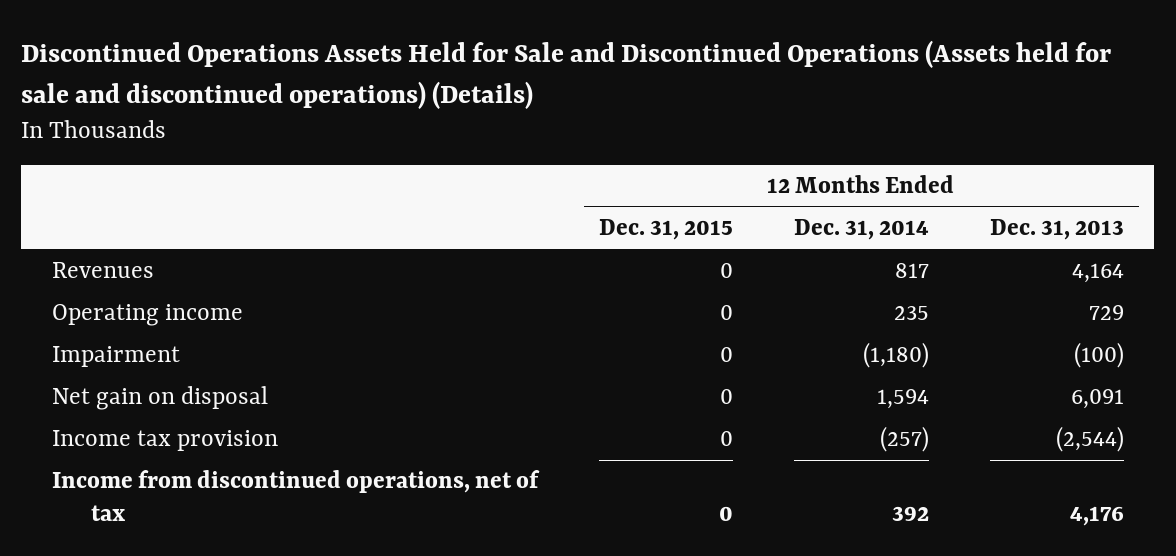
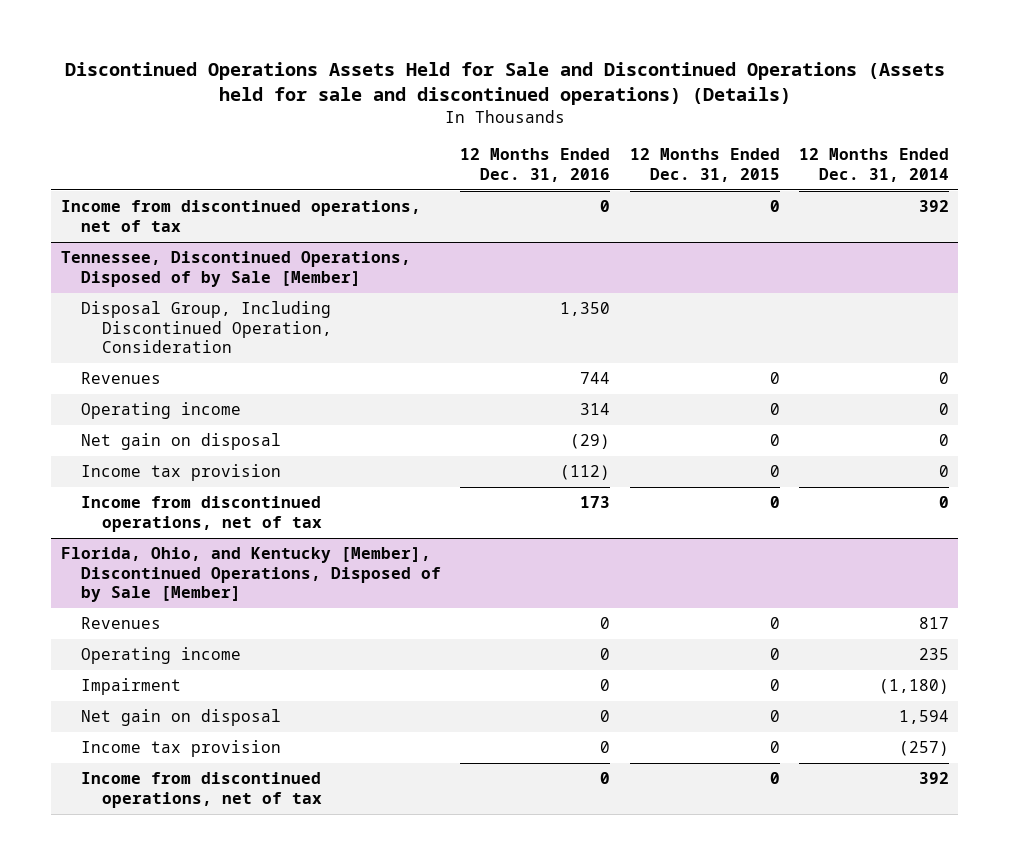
- | 12 Months Ended Dec. 31, 2015 | 12 Months Ended Dec. 31, 2014 | 12 Months Ended Dec. 31, 2013
+ | 12 Months Ended Dec. 31, 2016 | 12 Months Ended Dec. 31, 2015 | 12 Months Ended Dec. 31, 2014
+ Income from discontinued operations, net of tax | 0 | 0 | 392
+ Tennessee, Discontinued Operations, Disposed of by Sale [Member]
+ Disposal Group, Including Discontinued Operation, Consideration | 1,350 | |
+ Revenues | 744 | 0 | 0
+ Operating income | 314 | 0 | 0
+ Net gain on disposal | (29) | 0 | 0
+ Income tax provision | (112) | 0 | 0
+ Income from discontinued operations, net of tax | 173 | 0 | 0
+ Florida, Ohio, and Kentucky [Member], Discontinued Operations, Disposed of by Sale [Member]

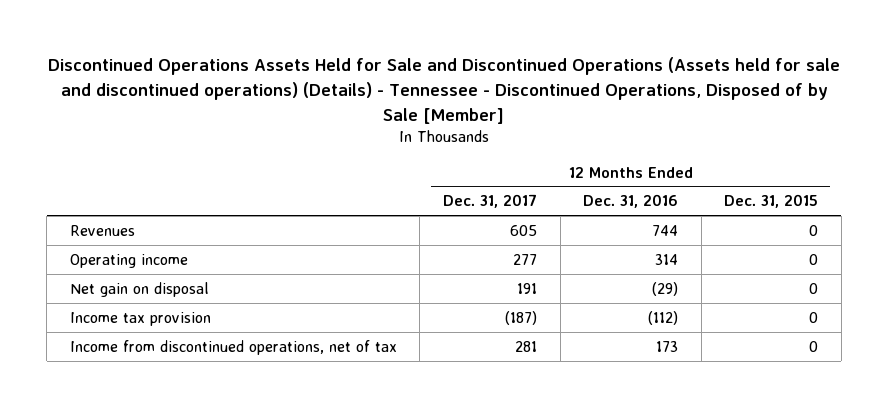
- Discontinued Operations Assets Held for Sale and Discontinued Operations (Assets held for sale and discontinued operations) (Details)
+ Discontinued Operations Assets Held for Sale and Discontinued Operations (Assets held for sale and discontinued operations) (Details) - Tennessee - Discontinued Operations, Disposed of by Sale [Member]
- | 12 Months Ended Dec. 31, 2016 | 12 Months Ended Dec. 31, 2015 | 12 Months Ended Dec. 31, 2014
+ | 12 Months Ended Dec. 31, 2017 | 12 Months Ended Dec. 31, 2016 | 12 Months Ended Dec. 31, 2015
- Income from discontinued operations, net of tax | 0 | 0 | 392
- Tennessee, Discontinued Operations, Disposed of by Sale [Member]
- Disposal Group, Including Discontinued Operation, Consideration | 1,350 | |
- Florida, Ohio, and Kentucky [Member], Discontinued Operations, Disposed of by Sale [Member]
- Revenues | 0 | 0 | 817
- Operating income | 0 | 0 | 235
- Impairment | 0 | 0 | (1,180)
- Net gain on disposal | 0 | 0 | 1,594
- Income tax provision | 0 | 0 | (257)
- Income from discontinued operations, net of tax | 0 | 0 | 392

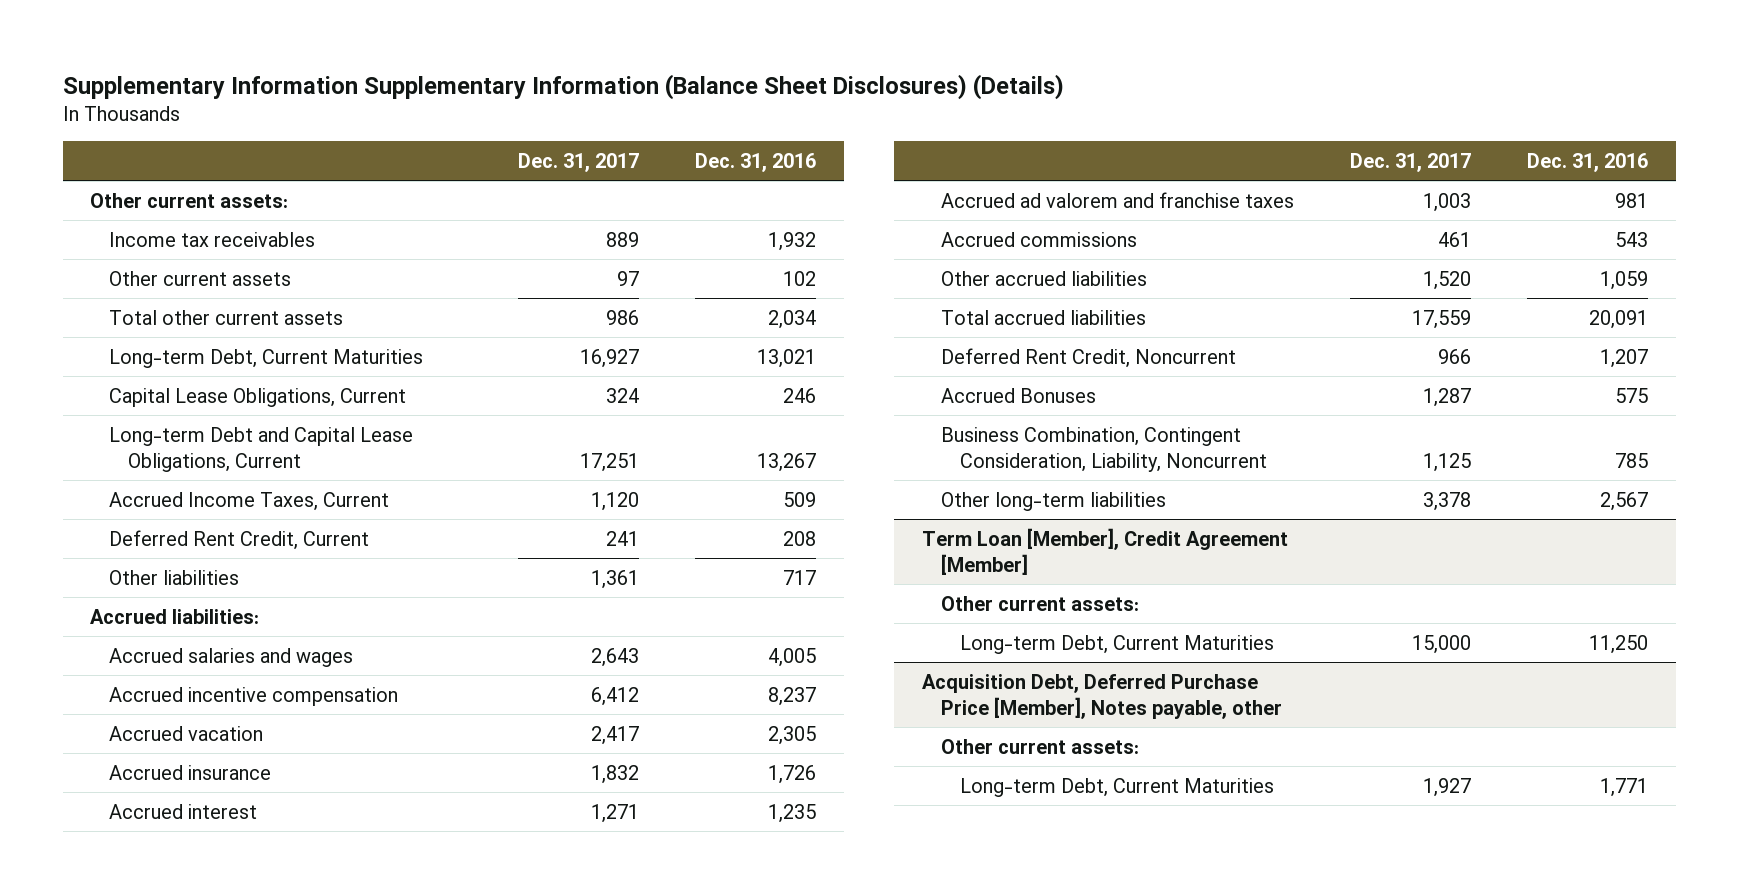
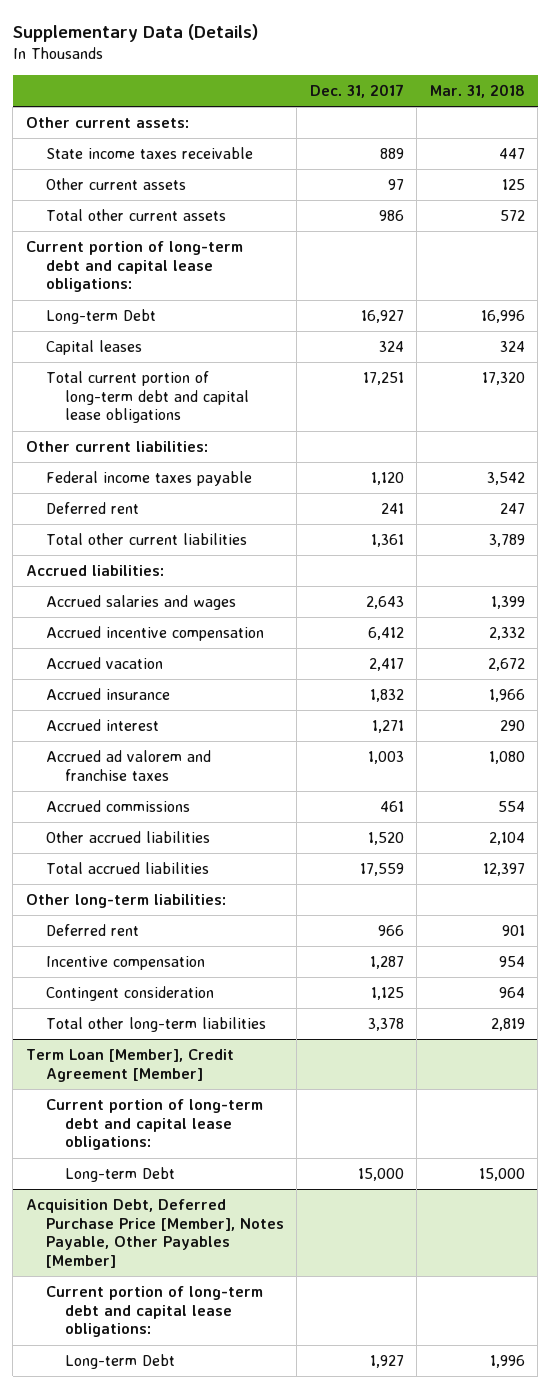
- Supplementary Information Supplementary Information (Balance Sheet Disclosures) (Details)
+ Supplementary Data (Details)
- | Dec. 31, 2017 | Dec. 31, 2016
+ | Dec. 31, 2017 | Mar. 31, 2018
- Income tax receivables | 889 | 1,932
+ State income taxes receivable | 889 | 447
- Long-term Debt, Current Maturities | 16,927 | 13,021
- Capital Lease Obligations, Current | 324 | 246
- Long-term Debt and Capital Lease Obligations, Current | 17,251 | 13,267
- Accrued Income Taxes, Current | 1,120 | 509
- Deferred Rent Credit, Current | 241 | 208
- Other liabilities | 1,361 | 717
+ Current portion of long-term debt and capital lease obligations:
+ Long-term Debt | 16,927 | 16,996
+ Capital leases | 324 | 324
+ Total current portion of long-term debt and capital lease obligations | 17,251 | 17,320
+ Other current liabilities:
+ Federal income taxes payable | 1,120 | 3,542
+ Deferred rent | 241 | 247
+ Total other current liabilities | 1,361 | 3,789
- Deferred Rent Credit, Noncurrent | 966 | 1,207
- Accrued Bonuses | 1,287 | 575
- Business Combination, Contingent Consideration, Liability, Noncurrent | 1,125 | 785
- Other long-term liabilities | 3,378 | 2,567
+ Other long-term liabilities:
+ Deferred rent | 966 | 901
+ Incentive compensation | 1,287 | 954
+ Contingent consideration | 1,125 | 964
+ Total other long-term liabilities | 3,378 | 2,819
@ Term Loan [Member], Credit Agreement [Member]
- Other current assets:
- Long-term Debt, Current Maturities | 15,000 | 11,250
- Acquisition Debt, Deferred Purchase Price [Member], Notes payable, other
- Other current assets:
- Long-term Debt, Current Maturities | 1,927 | 1,771
@ Term Loan [Member], Credit Agreement [Member]
+ Current portion of long-term debt and capital lease obligations:
+ Long-term Debt | 15,000 | 15,000
+ Acquisition Debt, Deferred Purchase Price [Member], Notes Payable, Other Payables [Member]
+ Current portion of long-term debt and capital lease obligations:
+ Long-term Debt | 1,927 | 1,996

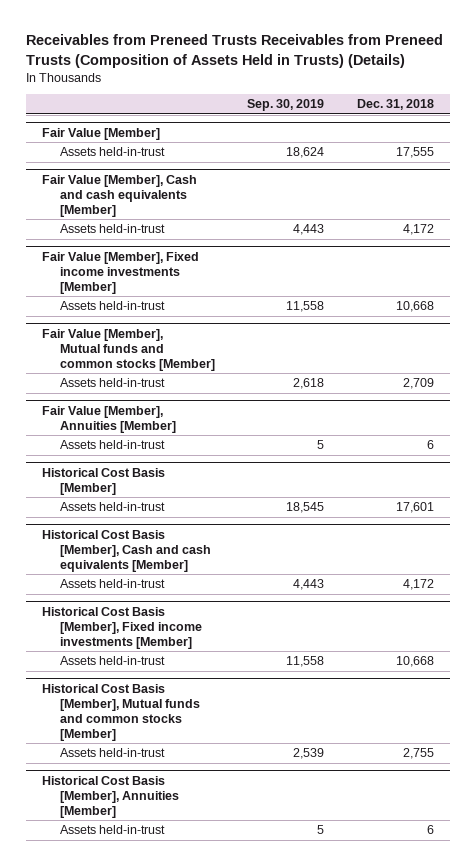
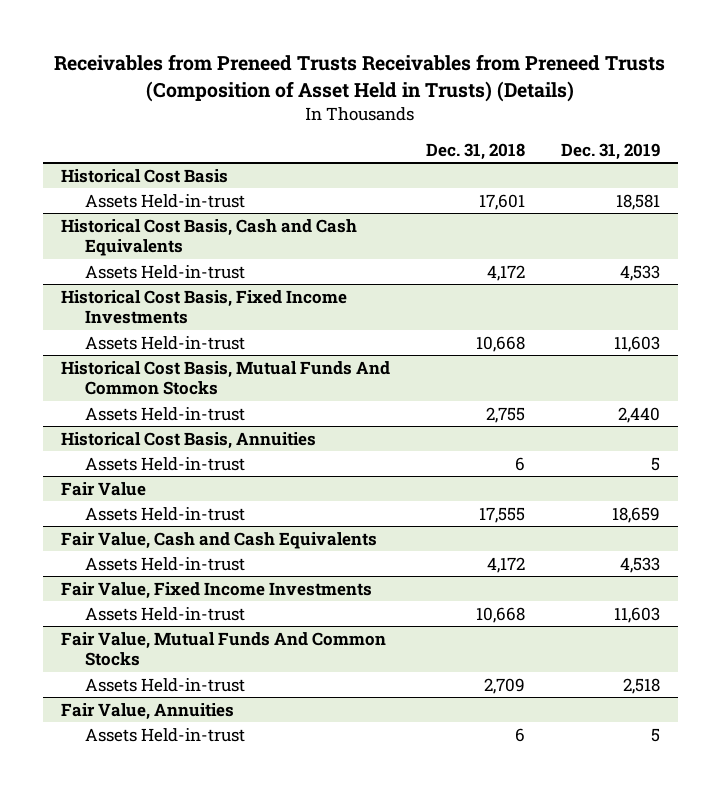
- Receivables from Preneed Trusts Receivables from Preneed Trusts (Composition of Assets Held in Trusts) (Details)
+ Receivables from Preneed Trusts Receivables from Preneed Trusts (Composition of Asset Held in Trusts) (Details)
- | Sep. 30, 2019 | Dec. 31, 2018
+ | Dec. 31, 2018 | Dec. 31, 2019
- Fair Value [Member]
- Assets held-in-trust | 18,624 | 17,555
- Fair Value [Member], Cash and cash equivalents [Member]
- Assets held-in-trust | 4,443 | 4,172
- Fair Value [Member], Fixed income investments [Member]
- Assets held-in-trust | 11,558 | 10,668
- Fair Value [Member], Mutual funds and common stocks [Member]
- Assets held-in-trust | 2,618 | 2,709
- Fair Value [Member], Annuities [Member]
- Assets held-in-trust | 5 | 6
- Historical Cost Basis [Member]
- Assets held-in-trust | 18,545 | 17,601
- Historical Cost Basis [Member], Cash and cash equivalents [Member]
- Assets held-in-trust | 4,443 | 4,172
- Historical Cost Basis [Member], Fixed income investments [Member]
- Assets held-in-trust | 11,558 | 10,668
- Historical Cost Basis [Member], Mutual funds and common stocks [Member]
- Assets held-in-trust | 2,539 | 2,755
- Historical Cost Basis [Member], Annuities [Member]
- Assets held-in-trust | 5 | 6
+ Historical Cost Basis
+ Assets Held-in-trust | 17,601 | 18,581
+ Historical Cost Basis, Cash and Cash Equivalents
+ Assets Held-in-trust | 4,172 | 4,533
+ Historical Cost Basis, Fixed Income Investments
+ Assets Held-in-trust | 10,668 | 11,603
+ Historical Cost Basis, Mutual Funds And Common Stocks
+ Assets Held-in-trust | 2,755 | 2,440
+ Historical Cost Basis, Annuities
+ Assets Held-in-trust | 6 | 5
+ Fair Value
+ Assets Held-in-trust | 17,555 | 18,659
+ Fair Value, Cash and Cash Equivalents
+ Assets Held-in-trust | 4,172 | 4,533
+ Fair Value, Fixed Income Investments
+ Assets Held-in-trust | 10,668 | 11,603
+ Fair Value, Mutual Funds And Common Stocks
+ Assets Held-in-trust | 2,709 | 2,518
+ Fair Value, Annuities
+ Assets Held-in-trust | 6 | 5

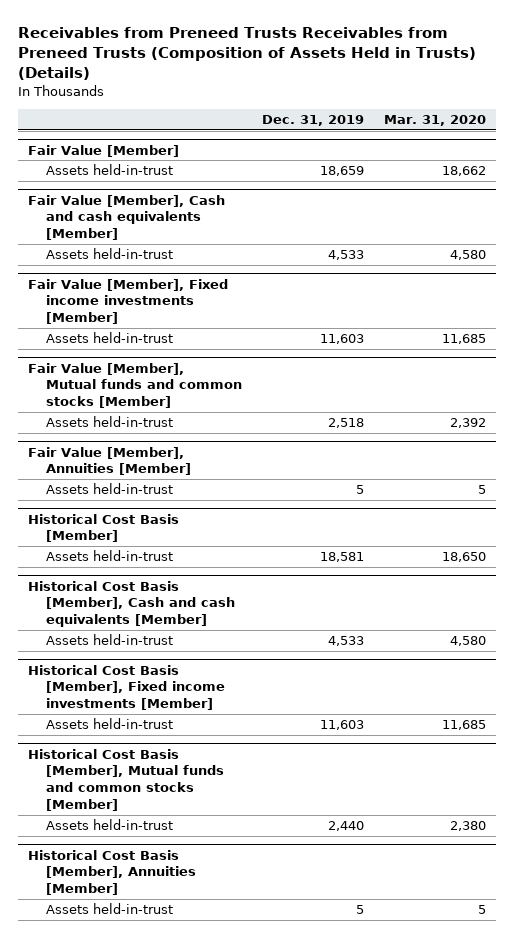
- Receivables from Preneed Trusts Receivables from Preneed Trusts (Composition of Asset Held in Trusts) (Details)
+ Receivables from Preneed Trusts Receivables from Preneed Trusts (Composition of Assets Held in Trusts) (Details)
- | Dec. 31, 2018 | Dec. 31, 2019
+ | Dec. 31, 2019 | Mar. 31, 2020
- Historical Cost Basis
- Assets Held-in-trust | 17,601 | 18,581
- Historical Cost Basis, Cash and Cash Equivalents
- Assets Held-in-trust | 4,172 | 4,533
- Historical Cost Basis, Fixed Income Investments
- Assets Held-in-trust | 10,668 | 11,603
- Historical Cost Basis, Mutual Funds And Common Stocks
- Assets Held-in-trust | 2,755 | 2,440
- Historical Cost Basis, Annuities
- Assets Held-in-trust | 6 | 5
- Fair Value
- Assets Held-in-trust | 17,555 | 18,659
- Fair Value, Cash and Cash Equivalents
- Assets Held-in-trust | 4,172 | 4,533
- Fair Value, Fixed Income Investments
- Assets Held-in-trust | 10,668 | 11,603
- Fair Value, Mutual Funds And Common Stocks
- Assets Held-in-trust | 2,709 | 2,518
- Fair Value, Annuities
- Assets Held-in-trust | 6 | 5
+ Fair Value [Member]
+ Assets held-in-trust | 18,659 | 18,662
+ Fair Value [Member], Cash and cash equivalents [Member]
+ Assets held-in-trust | 4,533 | 4,580
+ Fair Value [Member], Fixed income investments [Member]
+ Assets held-in-trust | 11,603 | 11,685
+ Fair Value [Member], Mutual funds and common stocks [Member]
+ Assets held-in-trust | 2,518 | 2,392
+ Fair Value [Member], Annuities [Member]
+ Assets held-in-trust | 5 | 5
+ Historical Cost Basis [Member]
+ Assets held-in-trust | 18,581 | 18,650
+ Historical Cost Basis [Member], Cash and cash equivalents [Member]
+ Assets held-in-trust | 4,533 | 4,580
+ Historical Cost Basis [Member], Fixed income investments [Member]
+ Assets held-in-trust | 11,603 | 11,685
+ Historical Cost Basis [Member], Mutual funds and common stocks [Member]
+ Assets held-in-trust | 2,440 | 2,380
+ Historical Cost Basis [Member], Annuities [Member]
+ Assets held-in-trust | 5 | 5

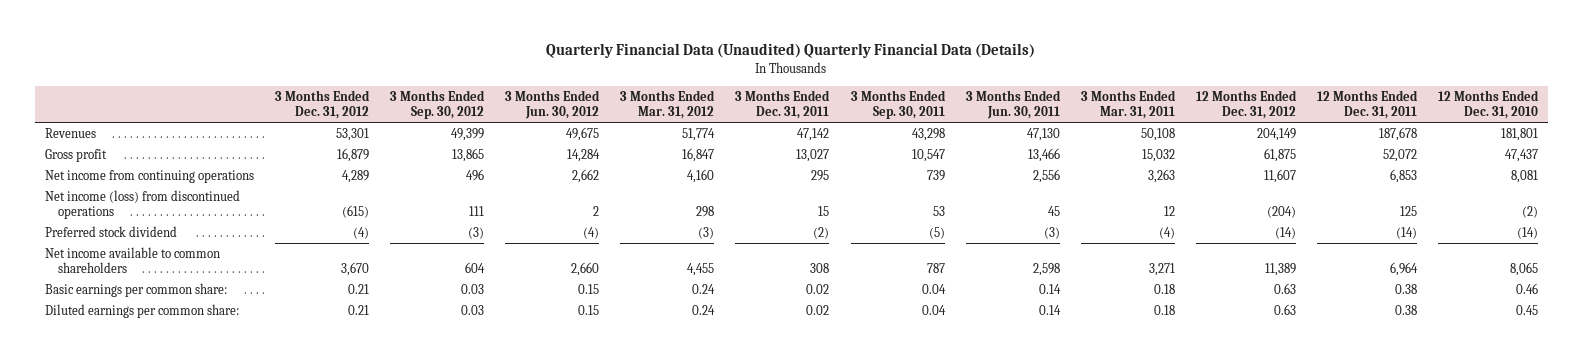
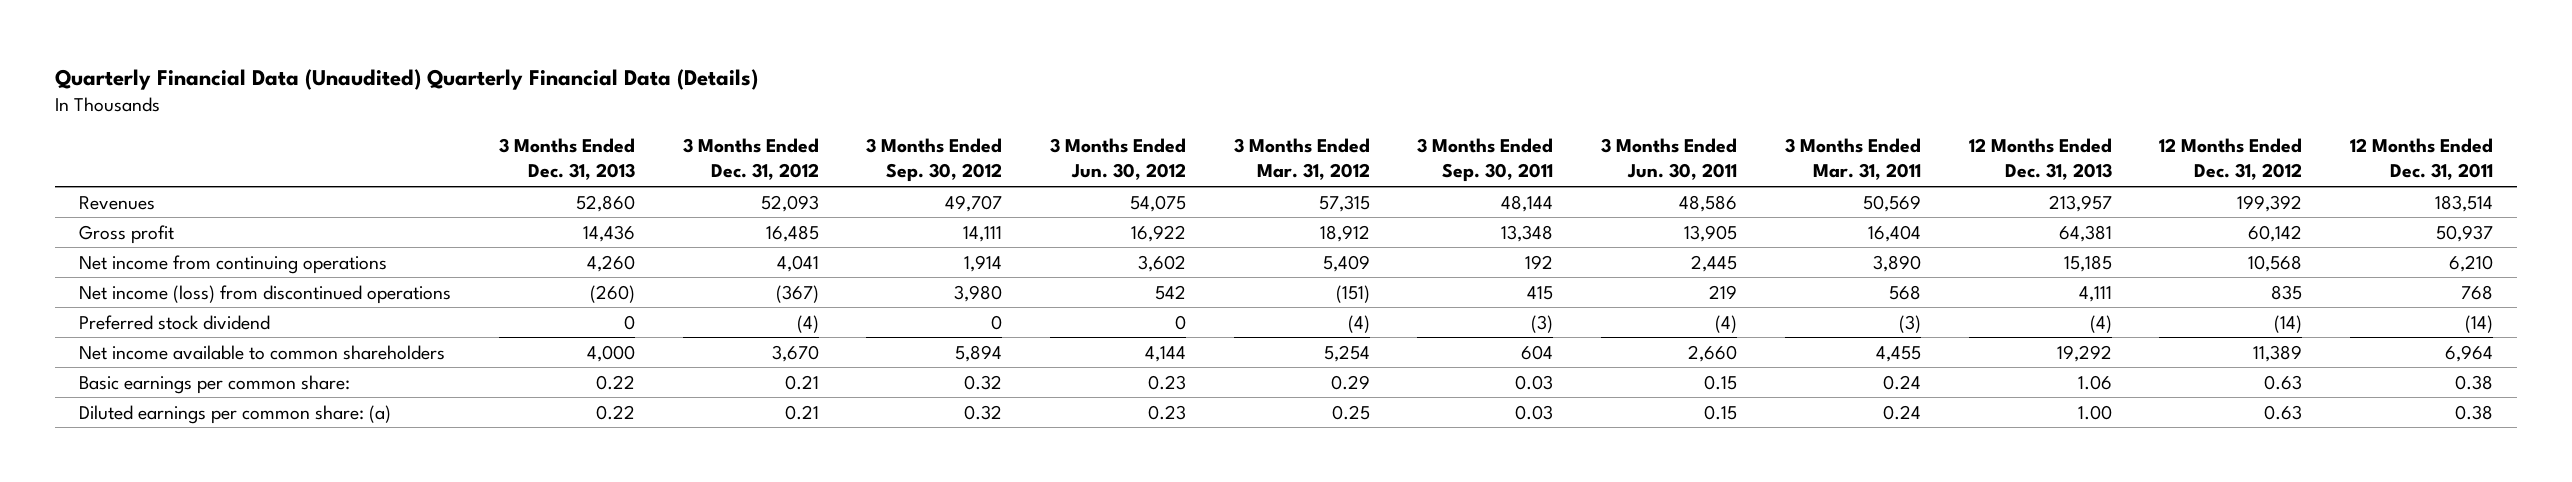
- | 3 Months Ended Dec. 31, 2012 | 3 Months Ended Sep. 30, 2012 | 3 Months Ended Jun. 30, 2012 | 3 Months Ended Mar. 31, 2012 | 3 Months Ended Dec. 31, 2011 | 3 Months Ended Sep. 30, 2011 | 3 Months Ended Jun. 30, 2011 | 3 Months Ended Mar. 31, 2011 | 12 Months Ended Dec. 31, 2012 | 12 Months Ended Dec. 31, 2011 | 12 Months Ended Dec. 31, 2010
+ | 3 Months Ended Dec. 31, 2013 | 3 Months Ended Dec. 31, 2012 | 3 Months Ended Sep. 30, 2012 | 3 Months Ended Jun. 30, 2012 | 3 Months Ended Mar. 31, 2012 | 3 Months Ended Sep. 30, 2011 | 3 Months Ended Jun. 30, 2011 | 3 Months Ended Mar. 31, 2011 | 12 Months Ended Dec. 31, 2013 | 12 Months Ended Dec. 31, 2012 | 12 Months Ended Dec. 31, 2011
- Revenues | 53,301 | 49,399 | 49,675 | 51,774 | 47,142 | 43,298 | 47,130 | 50,108 | 204,149 | 187,678 | 181,801
- Gross profit | 16,879 | 13,865 | 14,284 | 16,847 | 13,027 | 10,547 | 13,466 | 15,032 | 61,875 | 52,072 | 47,437
- Net income from continuing operations | 4,289 | 496 | 2,662 | 4,160 | 295 | 739 | 2,556 | 3,263 | 11,607 | 6,853 | 8,081
- Net income (loss) from discontinued operations | (615) | 111 | 2 | 298 | 15 | 53 | 45 | 12 | (204) | 125 | (2)
- Preferred stock dividend | (4) | (3) | (4) | (3) | (2) | (5) | (3) | (4) | (14) | (14) | (14)
- Net income available to common shareholders | 3,670 | 604 | 2,660 | 4,455 | 308 | 787 | 2,598 | 3,271 | 11,389 | 6,964 | 8,065
- Basic earnings per common share: | 0.21 | 0.03 | 0.15 | 0.24 | 0.02 | 0.04 | 0.14 | 0.18 | 0.63 | 0.38 | 0.46
- Diluted earnings per common share: | 0.21 | 0.03 | 0.15 | 0.24 | 0.02 | 0.04 | 0.14 | 0.18 | 0.63 | 0.38 | 0.45
+ Revenues | 52,860 | 52,093 | 49,707 | 54,075 | 57,315 | 48,144 | 48,586 | 50,569 | 213,957 | 199,392 | 183,514
+ Gross profit | 14,436 | 16,485 | 14,111 | 16,922 | 18,912 | 13,348 | 13,905 | 16,404 | 64,381 | 60,142 | 50,937
+ Net income from continuing operations | 4,260 | 4,041 | 1,914 | 3,602 | 5,409 | 192 | 2,445 | 3,890 | 15,185 | 10,568 | 6,210
+ Net income (loss) from discontinued operations | (260) | (367) | 3,980 | 542 | (151) | 415 | 219 | 568 | 4,111 | 835 | 768
+ Preferred stock dividend | 0 | (4) | 0 | 0 | (4) | (3) | (4) | (3) | (4) | (14) | (14)
+ Net income available to common shareholders | 4,000 | 3,670 | 5,894 | 4,144 | 5,254 | 604 | 2,660 | 4,455 | 19,292 | 11,389 | 6,964
+ Basic earnings per common share: | 0.22 | 0.21 | 0.32 | 0.23 | 0.29 | 0.03 | 0.15 | 0.24 | 1.06 | 0.63 | 0.38
+ Diluted earnings per common share: (a) | 0.22 | 0.21 | 0.32 | 0.23 | 0.25 | 0.03 | 0.15 | 0.24 | 1.00 | 0.63 | 0.38

